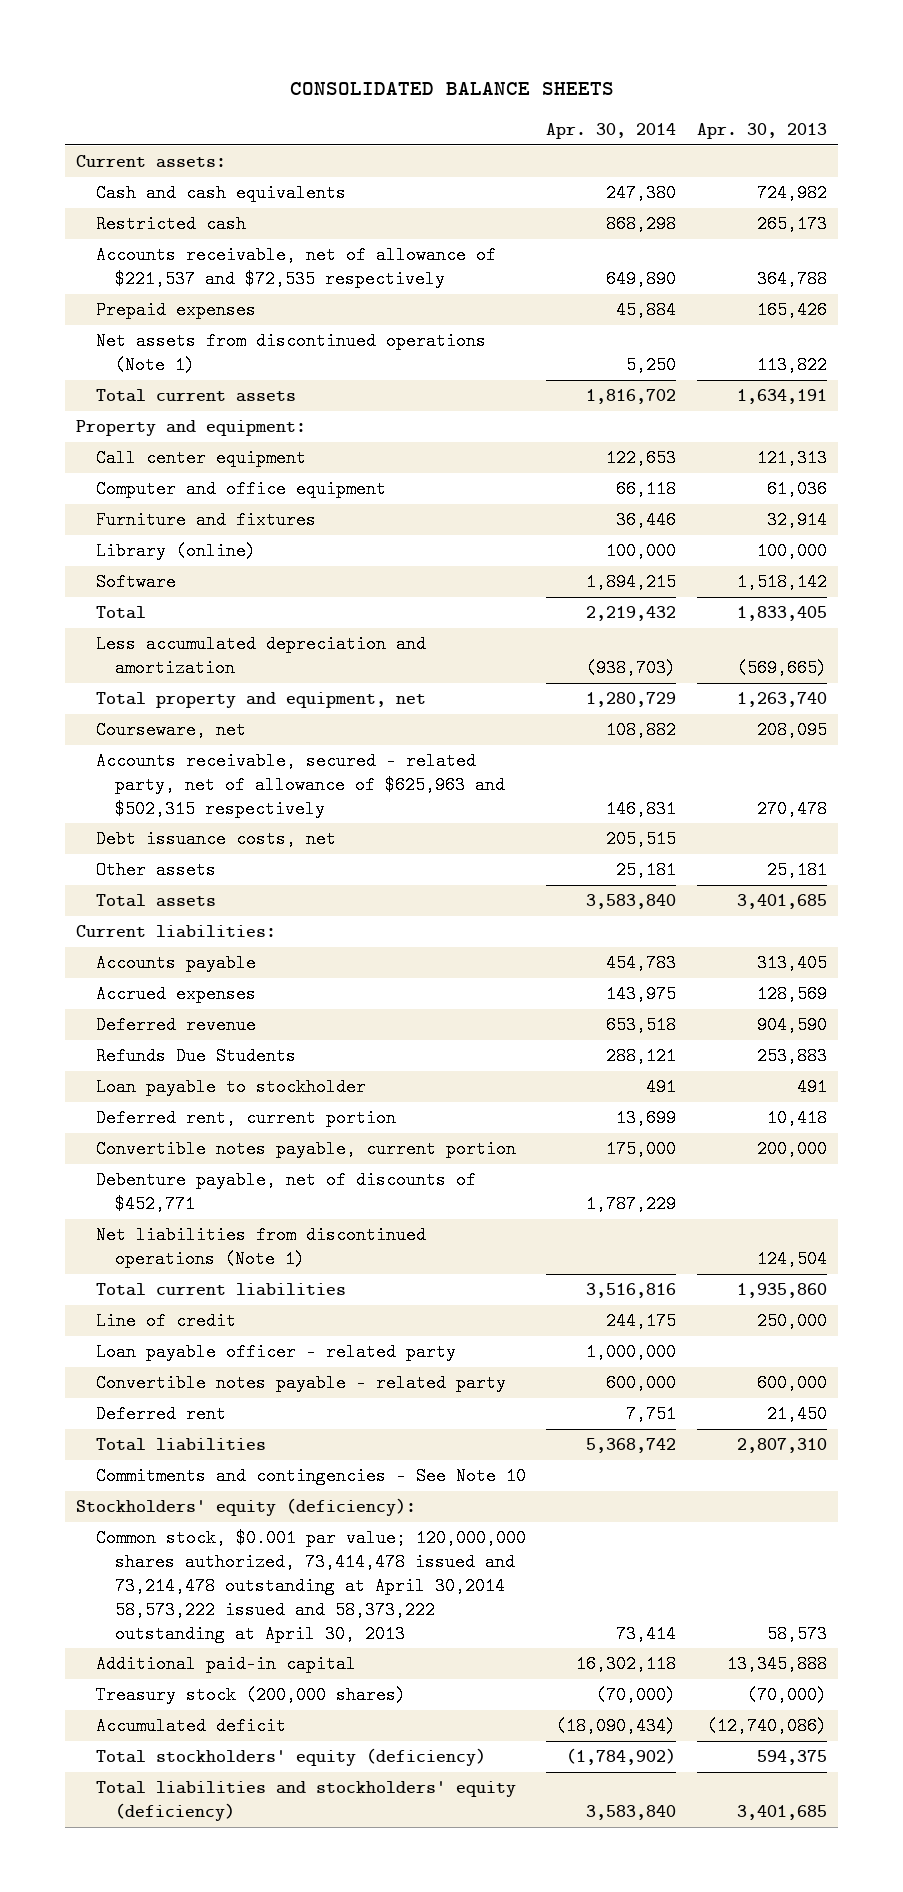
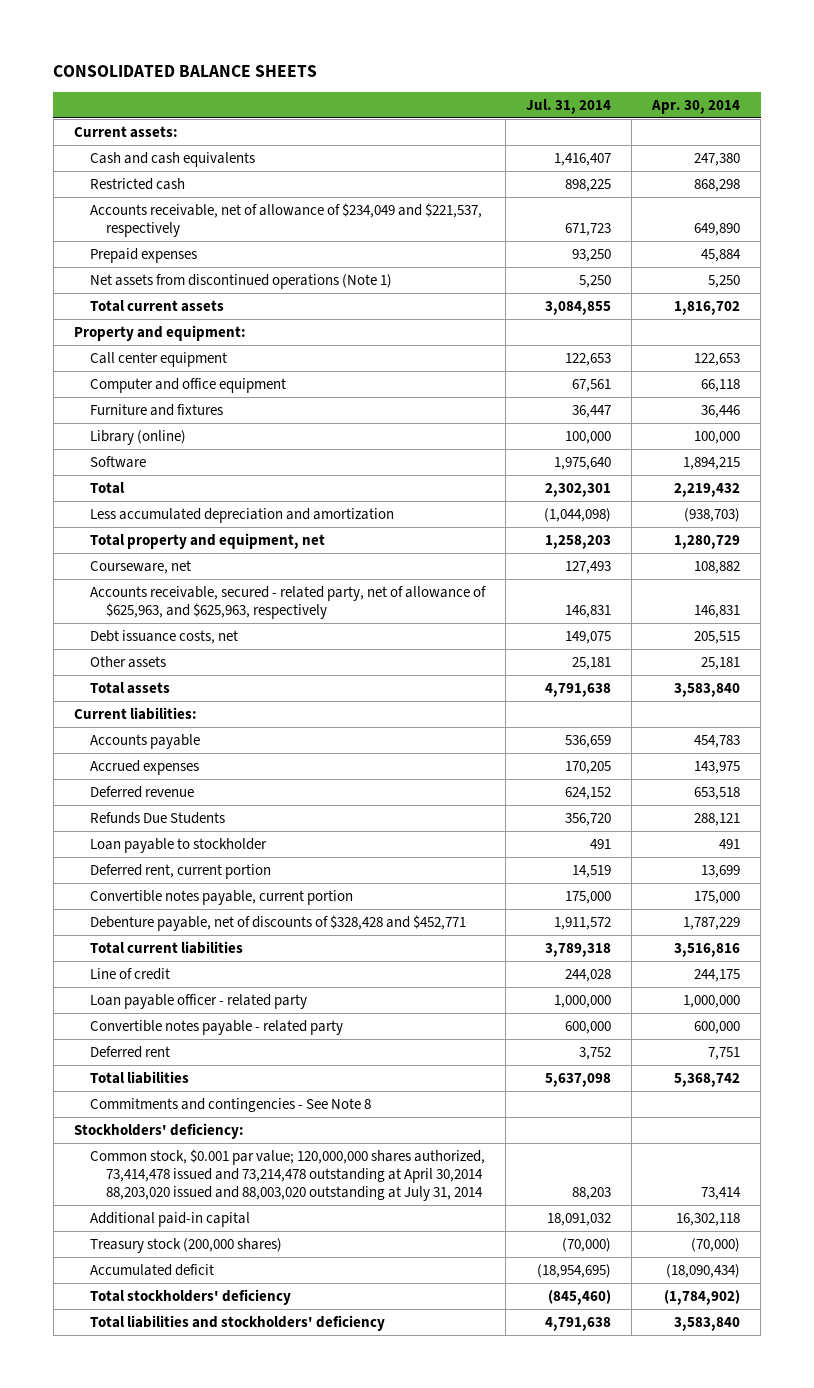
- | Apr. 30, 2014 | Apr. 30, 2013
+ | Jul. 31, 2014 | Apr. 30, 2014
- Accounts receivable, net of allowance of $221,537 and $72,535 respectively | 649,890 | 364,788
+ Accounts receivable, net of allowance of $234,049 and $221,537, respectively | 671,723 | 649,890
- Accounts receivable, secured - related party, net of allowance of $625,963 and $502,315 respectively | 146,831 | 270,478
+ Accounts receivable, secured - related party, net of allowance of $625,963, and $625,963, respectively | 146,831 | 146,831
- Debenture payable, net of discounts of $452,771 | 1,787,229 |
- Net liabilities from discontinued operations (Note 1) | | 124,504
+ Debenture payable, net of discounts of $328,428 and $452,771 | 1,911,572 | 1,787,229
- Commitments and contingencies - See Note 10
- Stockholders' equity (deficiency):
- Common stock, $0.001 par value; 120,000,000 shares authorized, 73,414,478 issued and 73,214,478 outstanding at April 30,2014 58,573,222 issued and 58,373,222 outstanding at April 30, 2013 | 73,414 | 58,573
+ Commitments and contingencies - See Note 8
+ Stockholders' deficiency:
+ Common stock, $0.001 par value; 120,000,000 shares authorized, 73,414,478 issued and 73,214,478 outstanding at April 30,2014 88,203,020 issued and 88,003,020 outstanding at July 31, 2014 | 88,203 | 73,414
- Total stockholders' equity (deficiency) | (1,784,902) | 594,375
- Total liabilities and stockholders' equity (deficiency) | 3,583,840 | 3,401,685
+ Total stockholders' deficiency | (845,460) | (1,784,902)
+ Total liabilities and stockholders' deficiency | 4,791,638 | 3,583,840

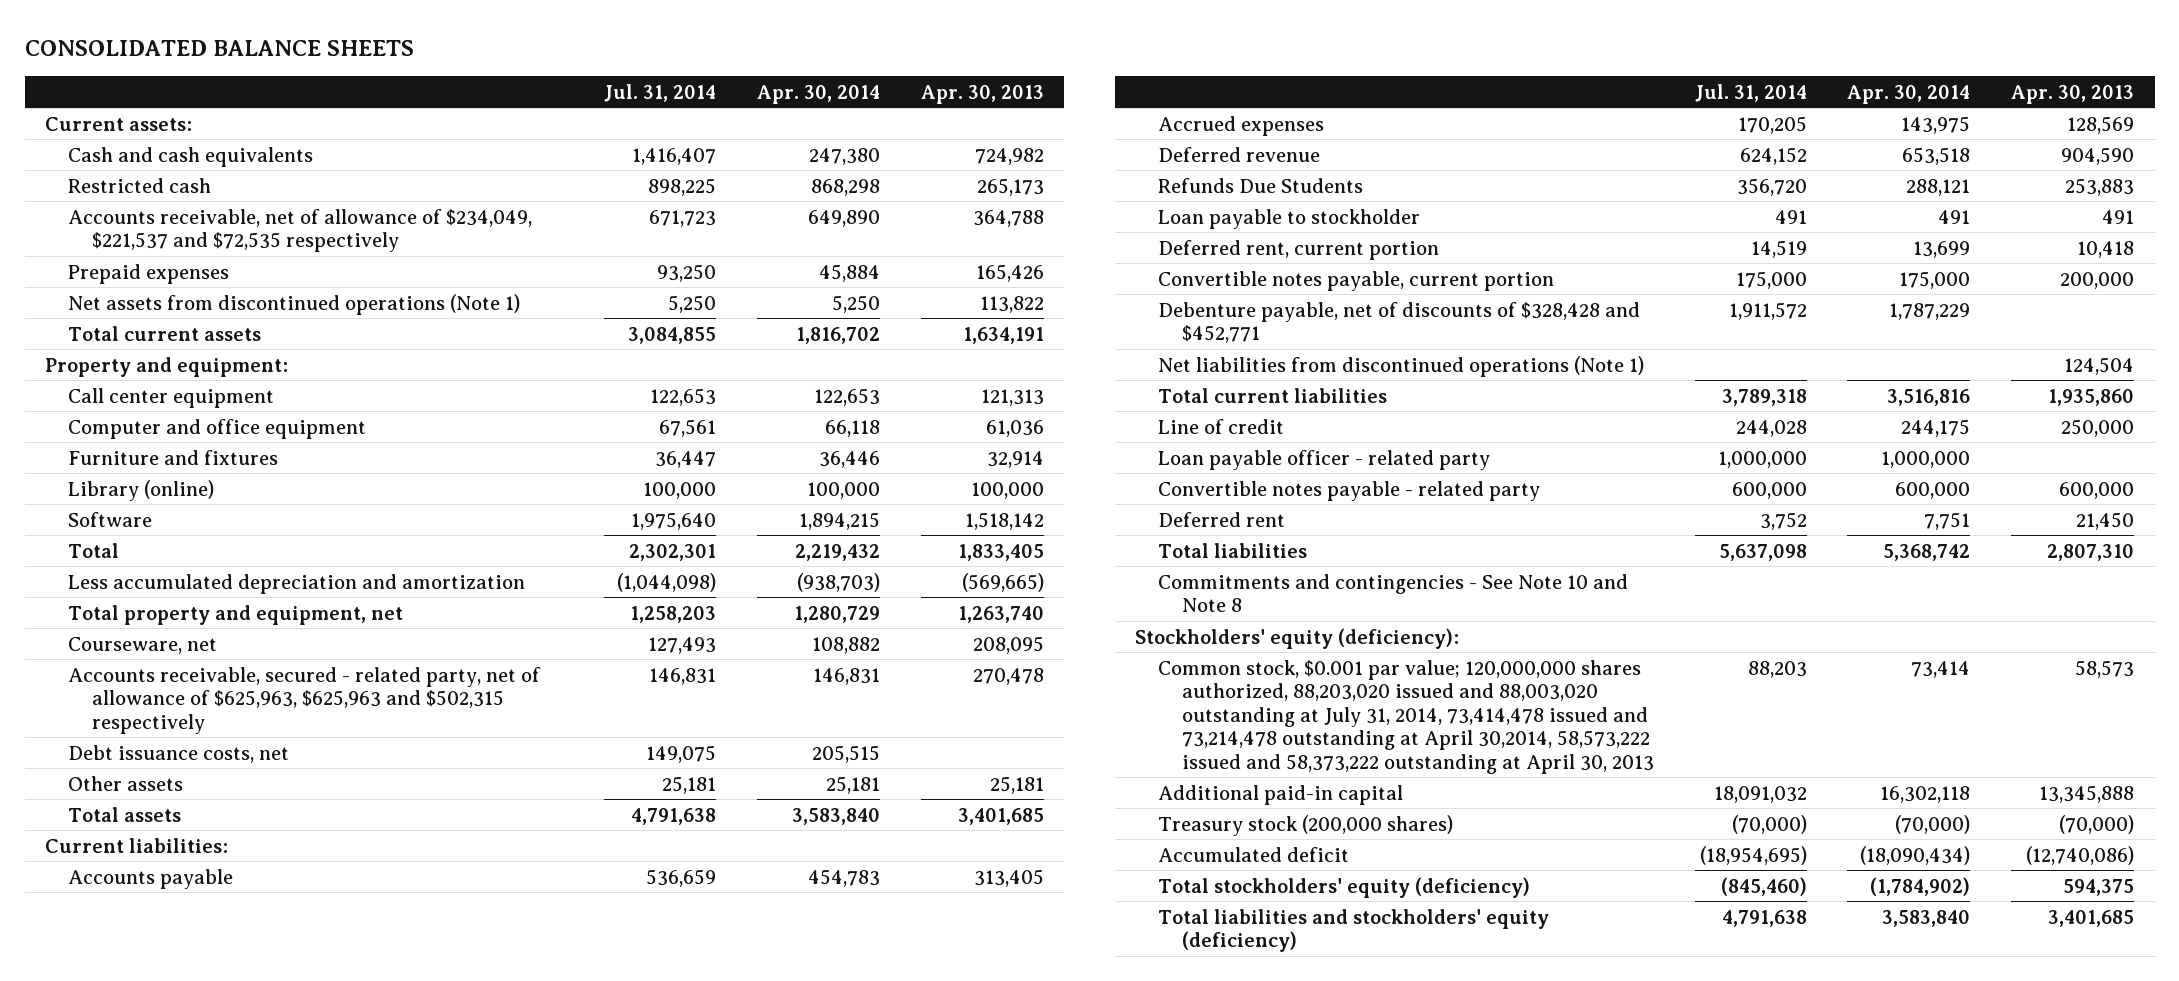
- | Jul. 31, 2014 | Apr. 30, 2014
+ | Jul. 31, 2014 | Apr. 30, 2014 | Apr. 30, 2013
- Accounts receivable, net of allowance of $234,049 and $221,537, respectively | 671,723 | 649,890
+ Accounts receivable, net of allowance of $234,049, $221,537 and $72,535 respectively | 671,723 | 649,890 | 364,788
- Accounts receivable, secured - related party, net of allowance of $625,963, and $625,963, respectively | 146,831 | 146,831
+ Accounts receivable, secured - related party, net of allowance of $625,963, $625,963 and $502,315 respectively | 146,831 | 146,831 | 270,478
+ Net liabilities from discontinued operations (Note 1) | | | 124,504
- Commitments and contingencies - See Note 8
- Stockholders' deficiency:
- Common stock, $0.001 par value; 120,000,000 shares authorized, 73,414,478 issued and 73,214,478 outstanding at April 30,2014 88,203,020 issued and 88,003,020 outstanding at July 31, 2014 | 88,203 | 73,414
+ Commitments and contingencies - See Note 10 and Note 8
+ Stockholders' equity (deficiency):
+ Common stock, $0.001 par value; 120,000,000 shares authorized, 88,203,020 issued and 88,003,020 outstanding at July 31, 2014, 73,414,478 issued and 73,214,478 outstanding at April 30,2014, 58,573,222 issued and 58,373,222 outstanding at April 30, 2013 | 88,203 | 73,414 | 58,573
- Total stockholders' deficiency | (845,460) | (1,784,902)
- Total liabilities and stockholders' deficiency | 4,791,638 | 3,583,840
+ Total stockholders' equity (deficiency) | (845,460) | (1,784,902) | 594,375
+ Total liabilities and stockholders' equity (deficiency) | 4,791,638 | 3,583,840 | 3,401,685

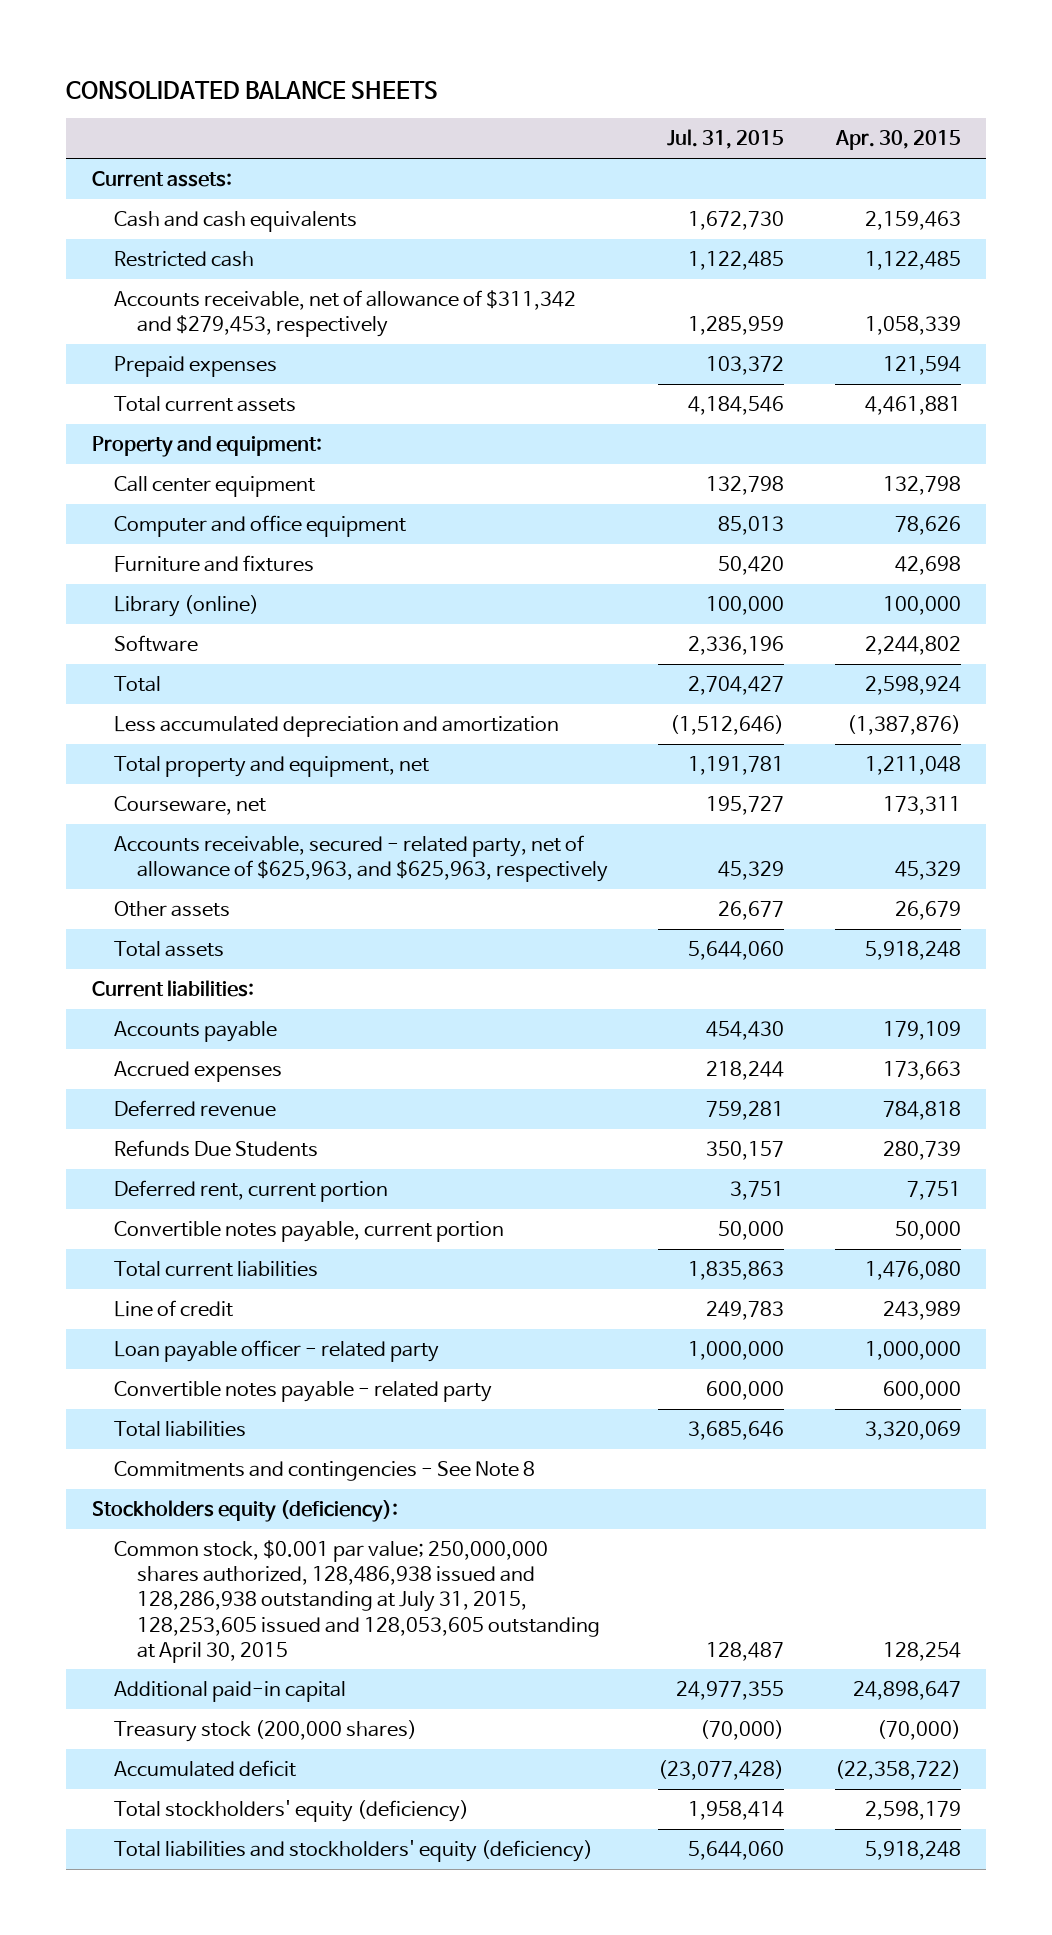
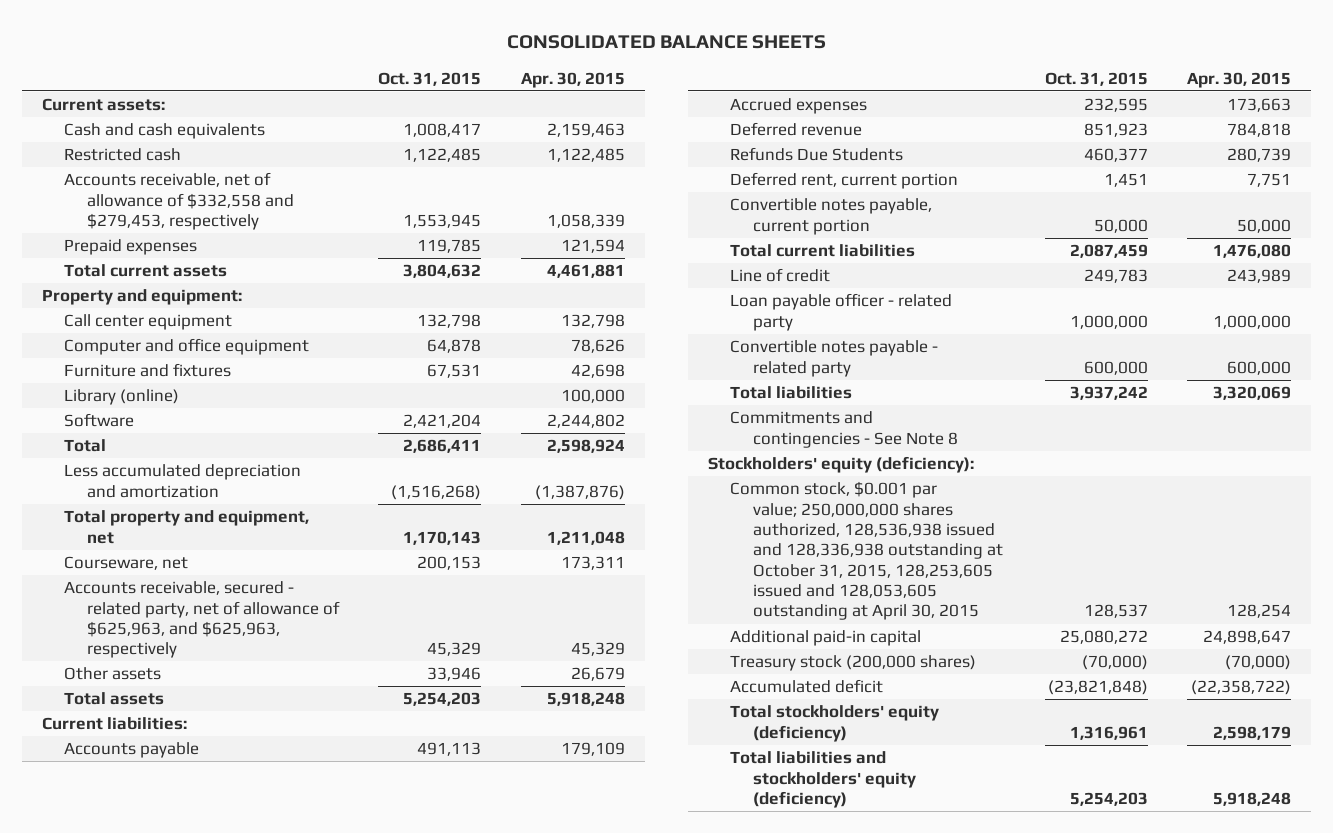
- | Jul. 31, 2015 | Apr. 30, 2015
+ | Oct. 31, 2015 | Apr. 30, 2015
- Accounts receivable, net of allowance of $311,342 and $279,453, respectively | 1,285,959 | 1,058,339
+ Accounts receivable, net of allowance of $332,558 and $279,453, respectively | 1,553,945 | 1,058,339
- Stockholders equity (deficiency):
- Common stock, $0.001 par value; 250,000,000 shares authorized, 128,486,938 issued and 128,286,938 outstanding at July 31, 2015, 128,253,605 issued and 128,053,605 outstanding at April 30, 2015 | 128,487 | 128,254
+ Stockholders' equity (deficiency):
+ Common stock, $0.001 par value; 250,000,000 shares authorized, 128,536,938 issued and 128,336,938 outstanding at October 31, 2015, 128,253,605 issued and 128,053,605 outstanding at April 30, 2015 | 128,537 | 128,254

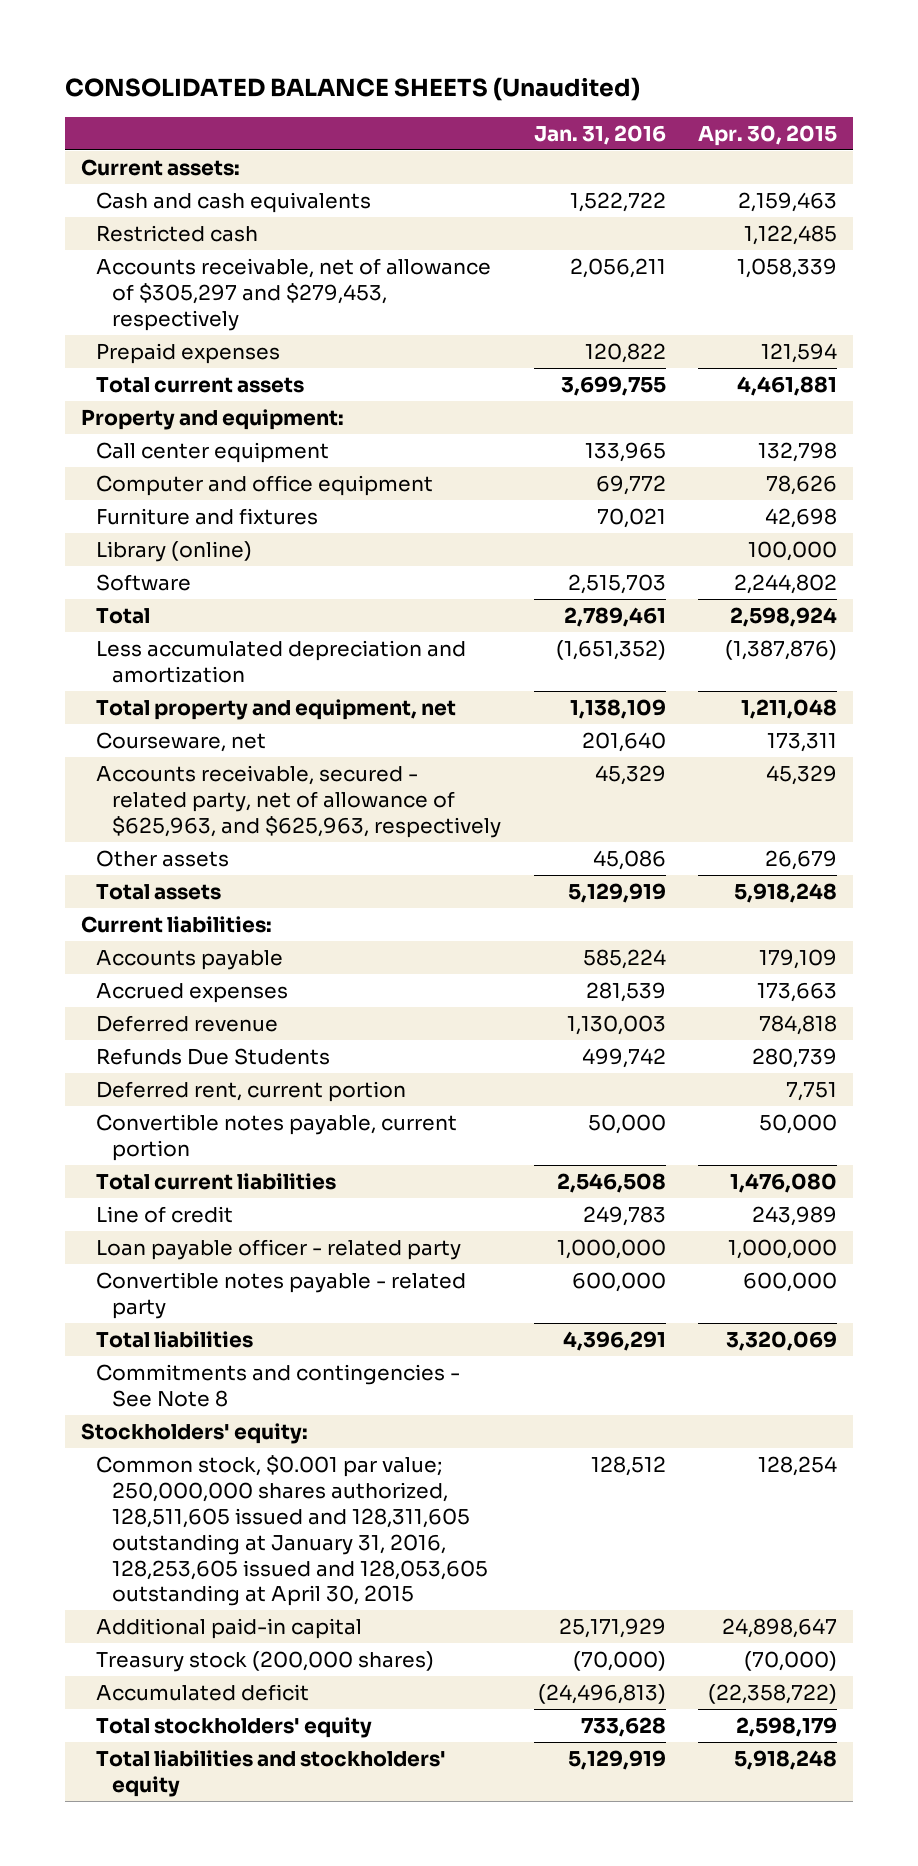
- CONSOLIDATED BALANCE SHEETS
+ CONSOLIDATED BALANCE SHEETS (Unaudited)
- | Oct. 31, 2015 | Apr. 30, 2015
+ | Jan. 31, 2016 | Apr. 30, 2015
- Accounts receivable, net of allowance of $332,558 and $279,453, respectively | 1,553,945 | 1,058,339
+ Accounts receivable, net of allowance of $305,297 and $279,453, respectively | 2,056,211 | 1,058,339
- Stockholders' equity (deficiency):
- Common stock, $0.001 par value; 250,000,000 shares authorized, 128,536,938 issued and 128,336,938 outstanding at October 31, 2015, 128,253,605 issued and 128,053,605 outstanding at April 30, 2015 | 128,537 | 128,254
+ Stockholders' equity:
+ Common stock, $0.001 par value; 250,000,000 shares authorized, 128,511,605 issued and 128,311,605 outstanding at January 31, 2016, 128,253,605 issued and 128,053,605 outstanding at April 30, 2015 | 128,512 | 128,254
- Total stockholders' equity (deficiency) | 1,316,961 | 2,598,179
- Total liabilities and stockholders' equity (deficiency) | 5,254,203 | 5,918,248
+ Total stockholders' equity | 733,628 | 2,598,179
+ Total liabilities and stockholders' equity | 5,129,919 | 5,918,248

